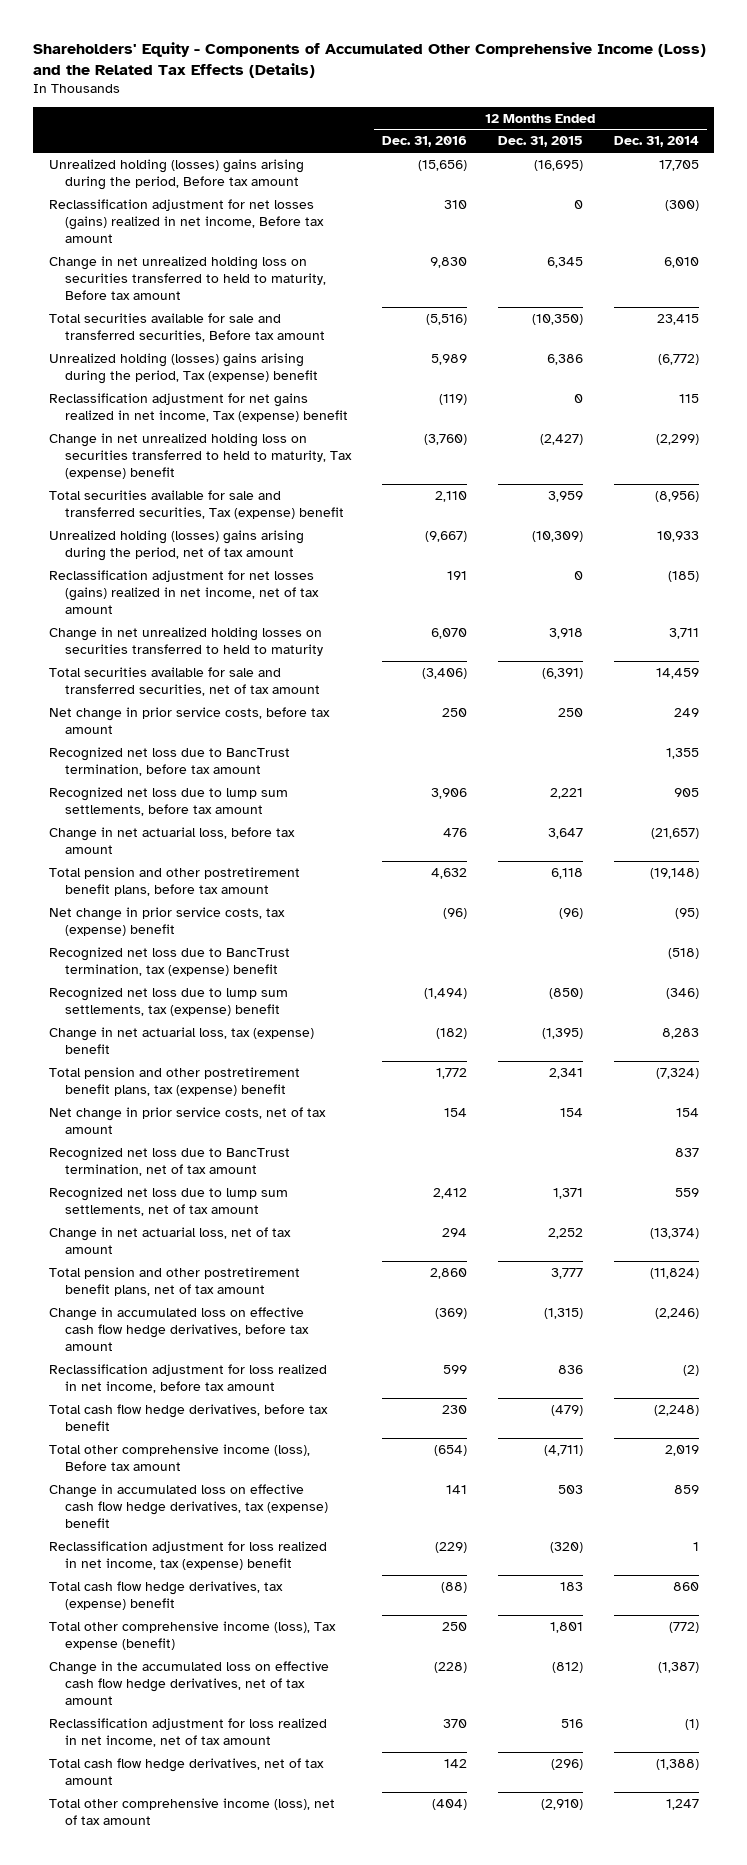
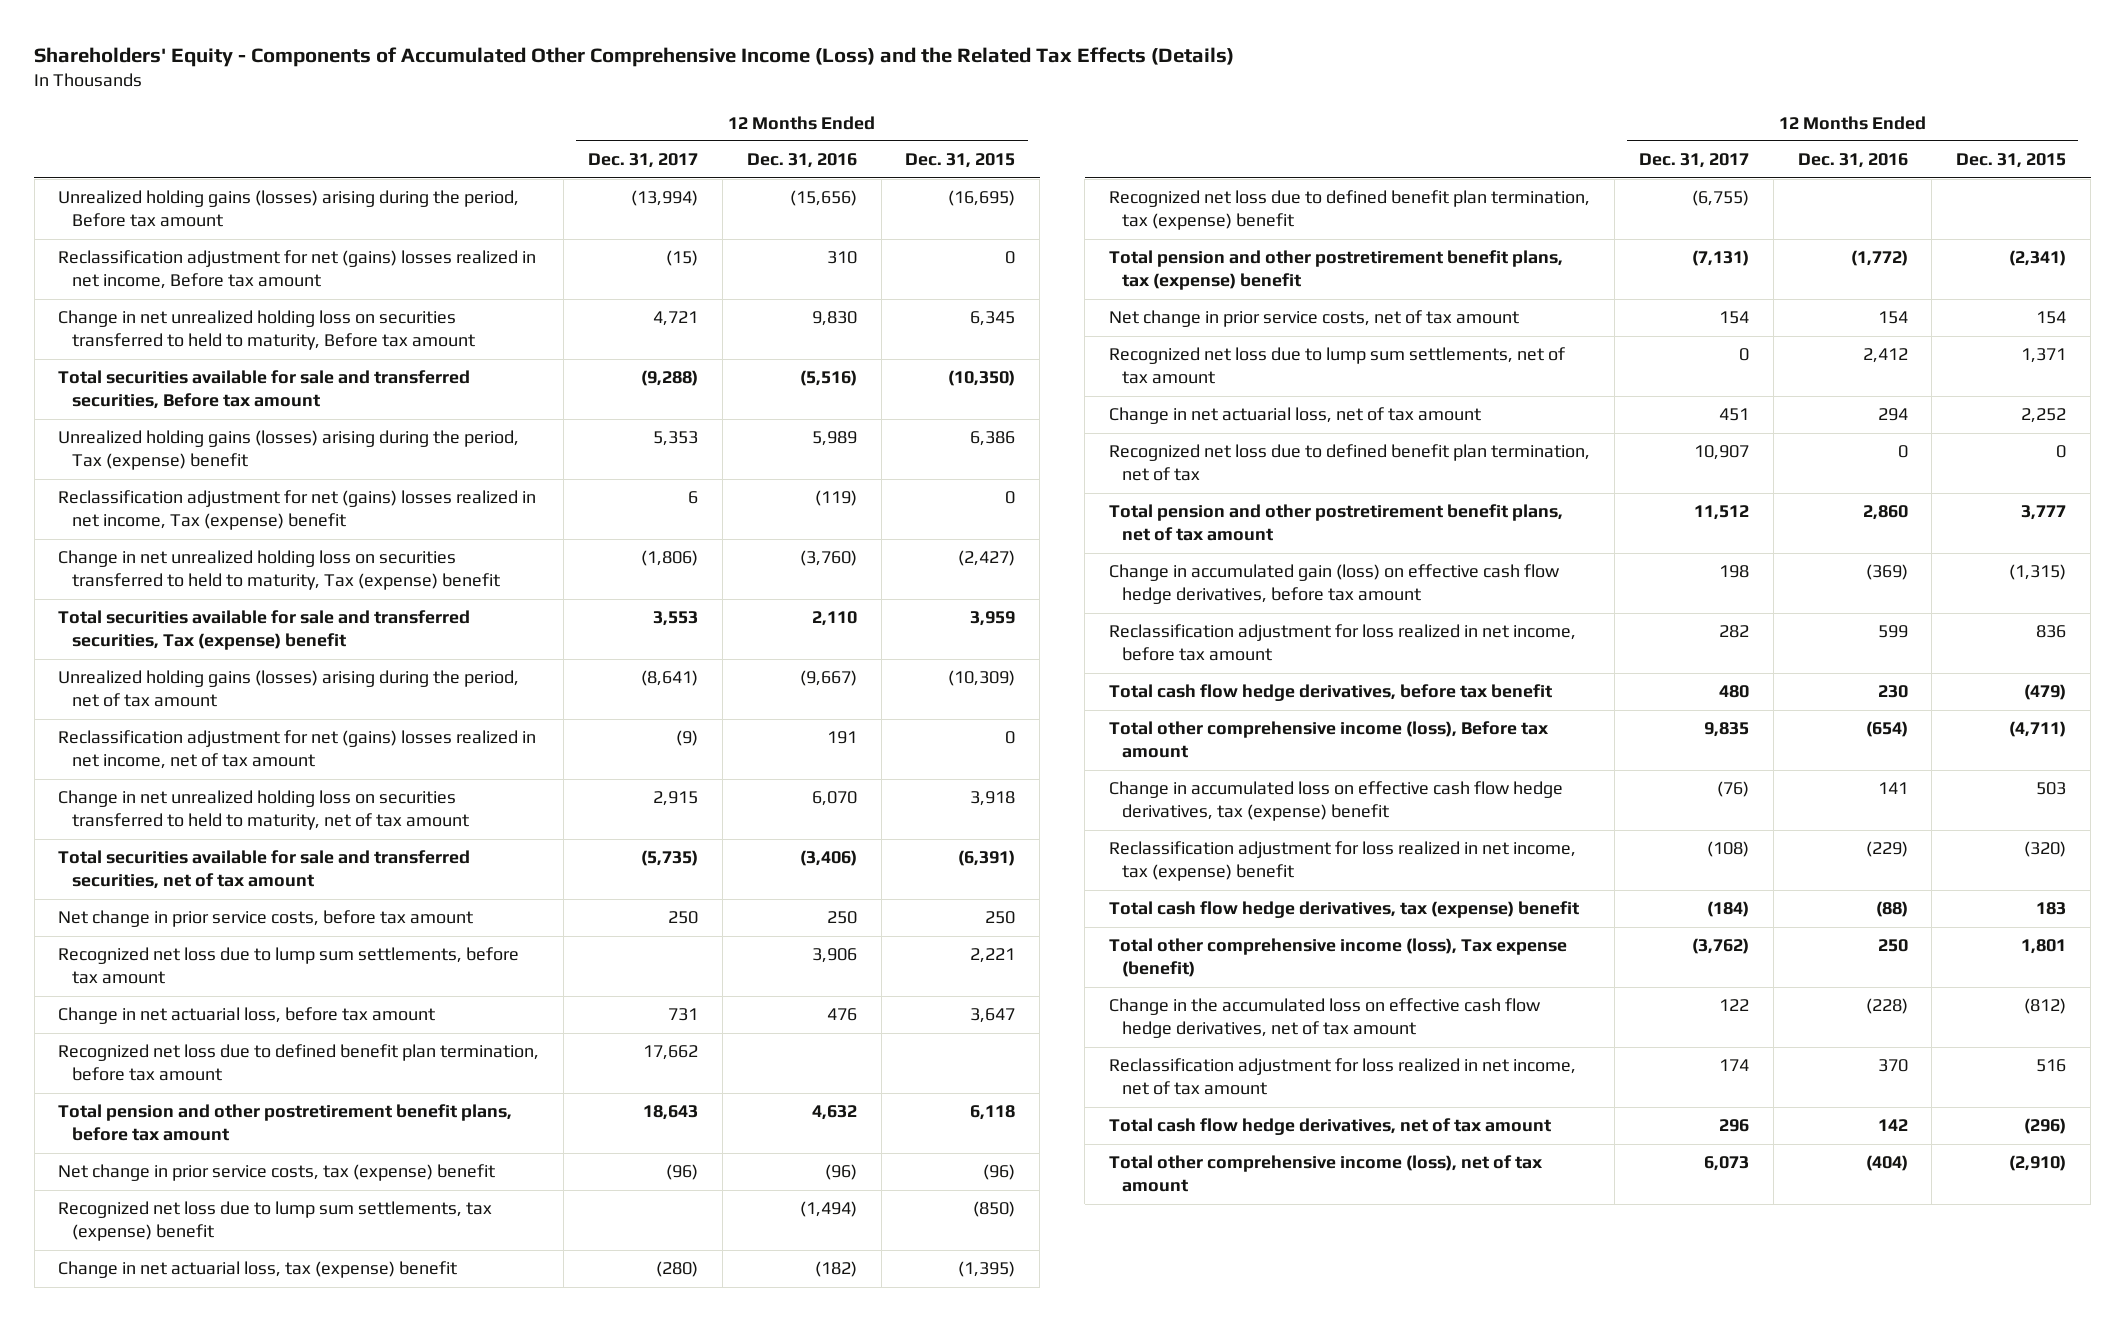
- | 12 Months Ended Dec. 31, 2016 | 12 Months Ended Dec. 31, 2015 | 12 Months Ended Dec. 31, 2014
+ | 12 Months Ended Dec. 31, 2017 | 12 Months Ended Dec. 31, 2016 | 12 Months Ended Dec. 31, 2015
- Unrealized holding (losses) gains arising during the period, Before tax amount | (15,656) | (16,695) | 17,705
- Reclassification adjustment for net losses (gains) realized in net income, Before tax amount | 310 | 0 | (300)
+ Unrealized holding gains (losses) arising during the period, Before tax amount | (13,994) | (15,656) | (16,695)
+ Reclassification adjustment for net (gains) losses realized in net income, Before tax amount | (15) | 310 | 0
- Unrealized holding (losses) gains arising during the period, Tax (expense) benefit | 5,989 | 6,386 | (6,772)
- Reclassification adjustment for net gains realized in net income, Tax (expense) benefit | (119) | 0 | 115
+ Unrealized holding gains (losses) arising during the period, Tax (expense) benefit | 5,353 | 5,989 | 6,386
+ Reclassification adjustment for net (gains) losses realized in net income, Tax (expense) benefit | 6 | (119) | 0
- Unrealized holding (losses) gains arising during the period, net of tax amount | (9,667) | (10,309) | 10,933
- Reclassification adjustment for net losses (gains) realized in net income, net of tax amount | 191 | 0 | (185)
- Change in net unrealized holding losses on securities transferred to held to maturity | 6,070 | 3,918 | 3,711
+ Unrealized holding gains (losses) arising during the period, net of tax amount | (8,641) | (9,667) | (10,309)
+ Reclassification adjustment for net (gains) losses realized in net income, net of tax amount | (9) | 191 | 0
+ Change in net unrealized holding loss on securities transferred to held to maturity, net of tax amount | 2,915 | 6,070 | 3,918
- Recognized net loss due to BancTrust termination, before tax amount | | | 1,355
+ Recognized net loss due to defined benefit plan termination, before tax amount | 17,662 | |
- Recognized net loss due to BancTrust termination, tax (expense) benefit | | | (518)
- Total pension and other postretirement benefit plans, tax (expense) benefit | 1,772 | 2,341 | (7,324)
+ Recognized net loss due to defined benefit plan termination, tax (expense) benefit | (6,755) | |
+ Total pension and other postretirement benefit plans, tax (expense) benefit | (7,131) | (1,772) | (2,341)
- Recognized net loss due to BancTrust termination, net of tax amount | | | 837
+ Recognized net loss due to defined benefit plan termination, net of tax | 10,907 | 0 | 0
- Change in accumulated loss on effective cash flow hedge derivatives, before tax amount | (369) | (1,315) | (2,246)
+ Change in accumulated gain (loss) on effective cash flow hedge derivatives, before tax amount | 198 | (369) | (1,315)

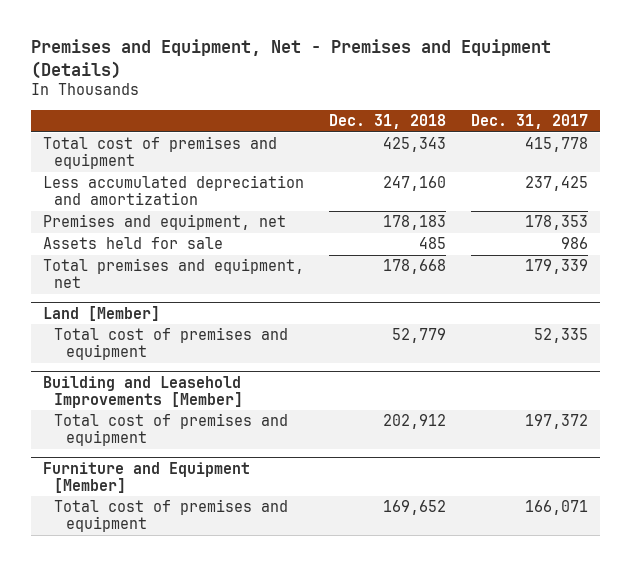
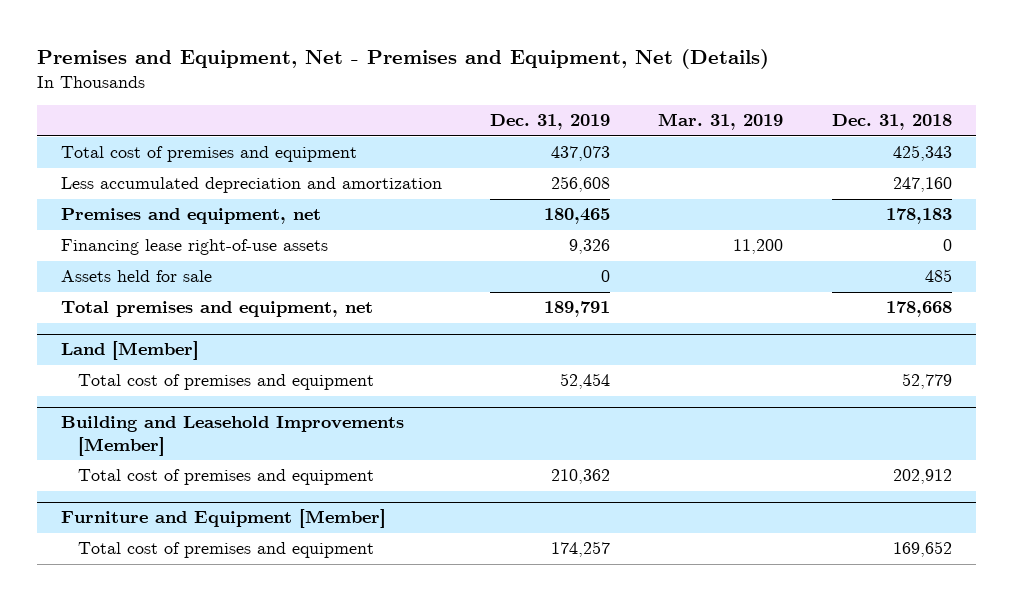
- Premises and Equipment, Net - Premises and Equipment (Details)
+ Premises and Equipment, Net - Premises and Equipment, Net (Details)
- | Dec. 31, 2018 | Dec. 31, 2017
+ | Dec. 31, 2019 | Mar. 31, 2019 | Dec. 31, 2018
+ Financing lease right-of-use assets | 9,326 | 11,200 | 0

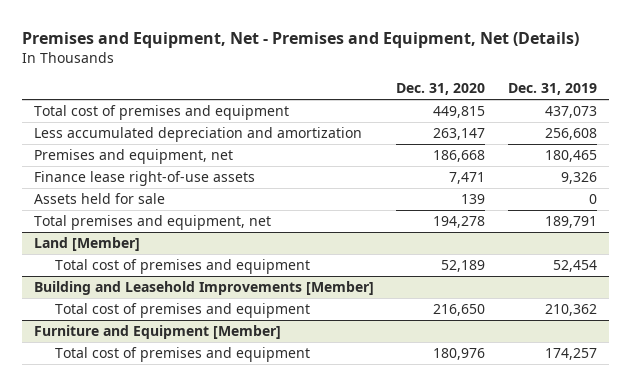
- | Dec. 31, 2019 | Mar. 31, 2019 | Dec. 31, 2018
+ | Dec. 31, 2020 | Dec. 31, 2019
- Financing lease right-of-use assets | 9,326 | 11,200 | 0
+ Finance lease right-of-use assets | 7,471 | 9,326

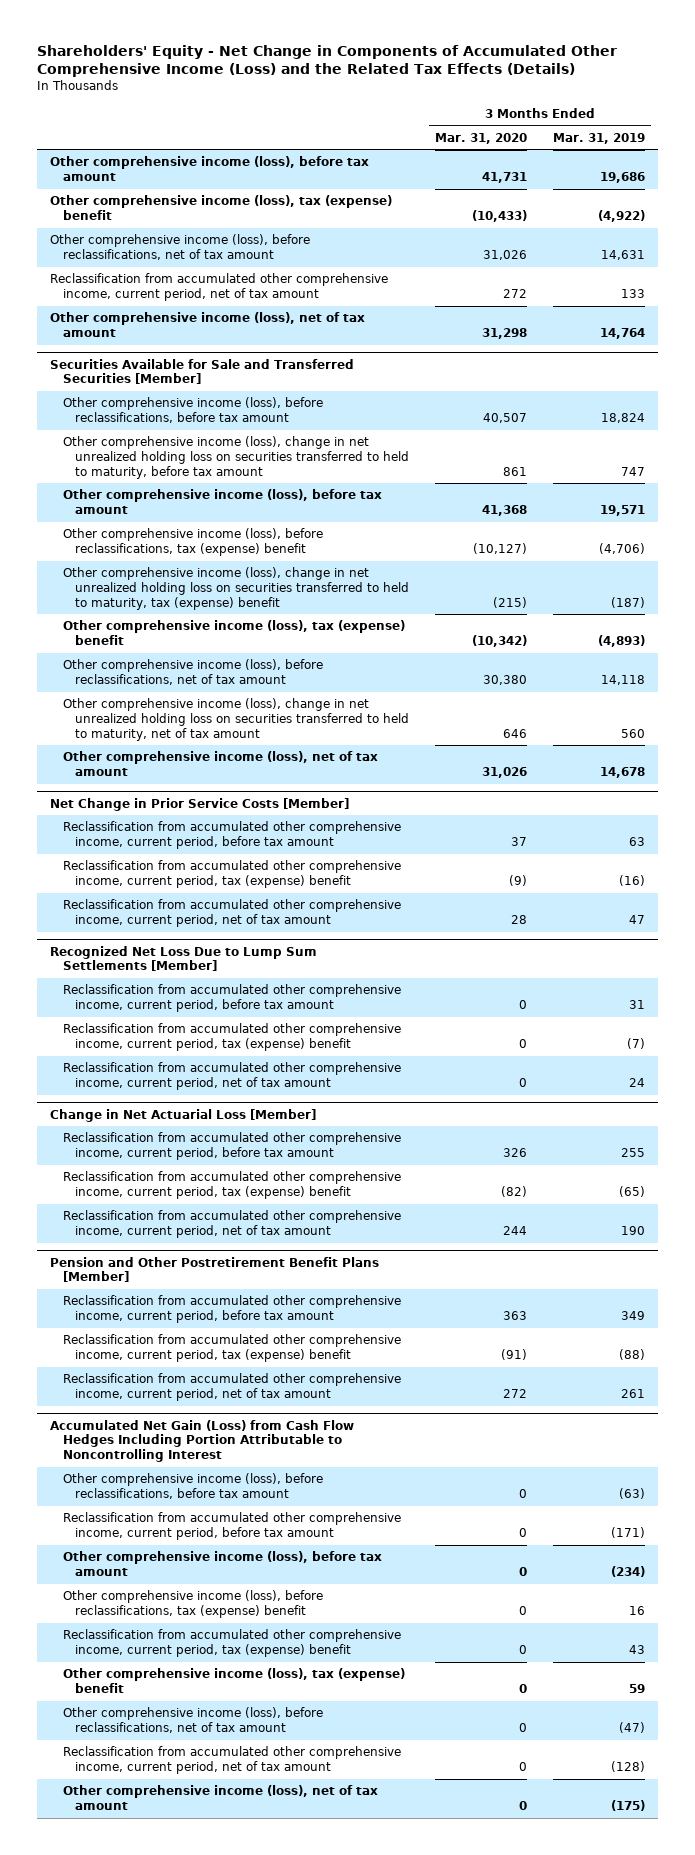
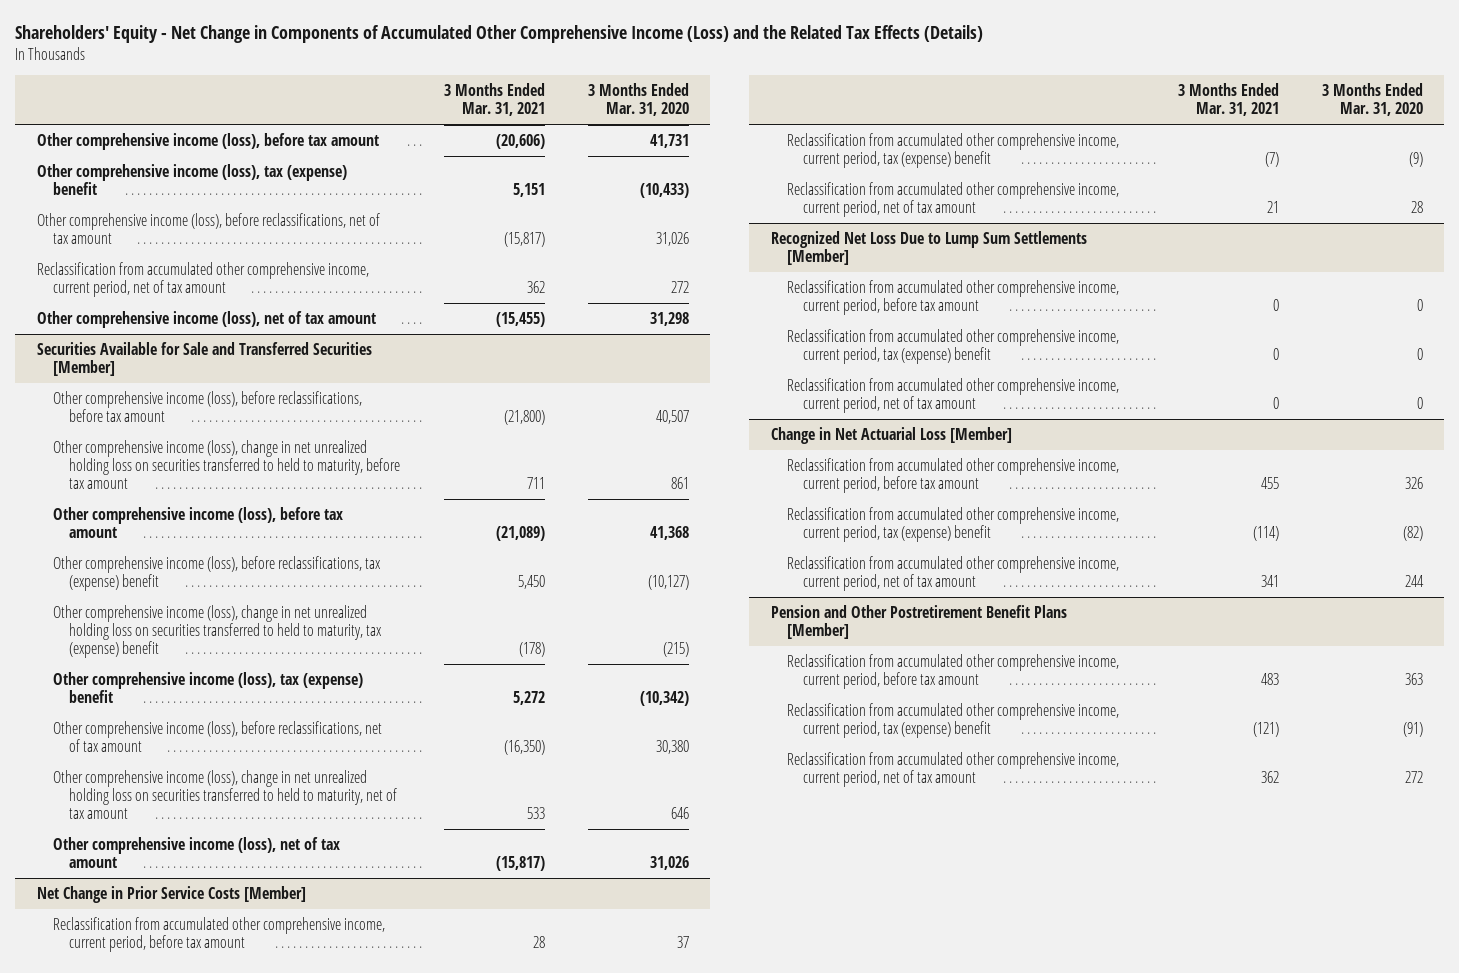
- | 3 Months Ended Mar. 31, 2020 | 3 Months Ended Mar. 31, 2019
+ | 3 Months Ended Mar. 31, 2021 | 3 Months Ended Mar. 31, 2020
- Accumulated Net Gain (Loss) from Cash Flow Hedges Including Portion Attributable to Noncontrolling Interest
- Other comprehensive income (loss), before reclassifications, before tax amount | 0 | (63)
- Reclassification from accumulated other comprehensive income, current period, before tax amount | 0 | (171)
- Other comprehensive income (loss), before tax amount | 0 | (234)
- Other comprehensive income (loss), before reclassifications, tax (expense) benefit | 0 | 16
- Reclassification from accumulated other comprehensive income, current period, tax (expense) benefit | 0 | 43
- Other comprehensive income (loss), tax (expense) benefit | 0 | 59
- Other comprehensive income (loss), before reclassifications, net of tax amount | 0 | (47)
- Reclassification from accumulated other comprehensive income, current period, net of tax amount | 0 | (128)
- Other comprehensive income (loss), net of tax amount | 0 | (175)

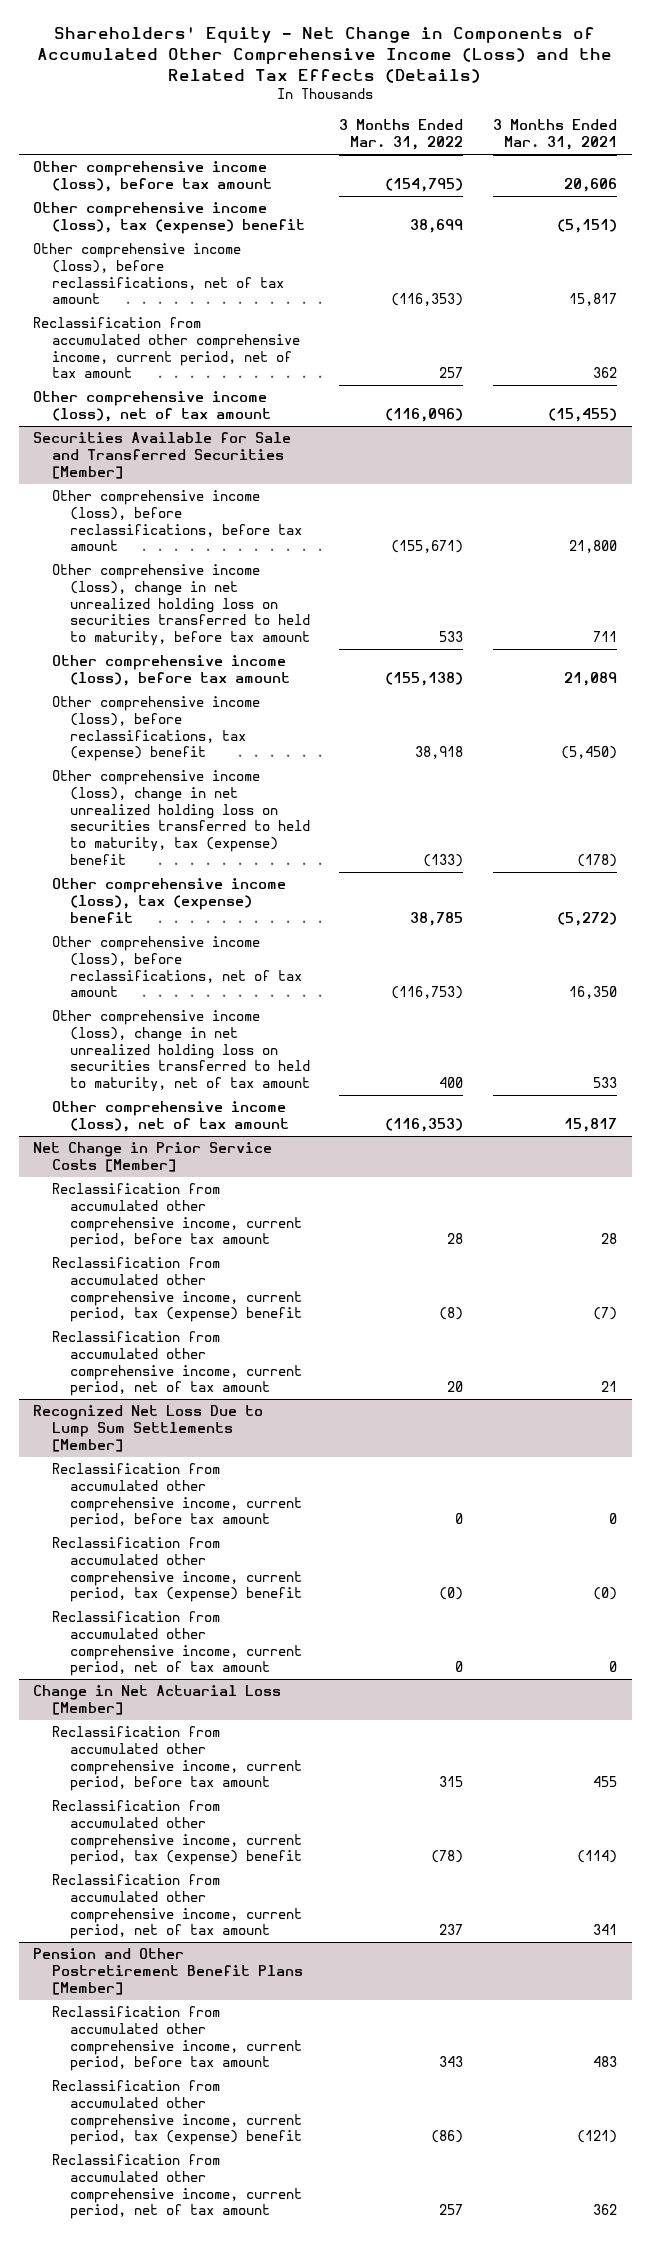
- | 3 Months Ended Mar. 31, 2021 | 3 Months Ended Mar. 31, 2020
+ | 3 Months Ended Mar. 31, 2022 | 3 Months Ended Mar. 31, 2021
- Other comprehensive income (loss), before tax amount | (20,606) | 41,731
- Other comprehensive income (loss), tax (expense) benefit | 5,151 | (10,433)
- Other comprehensive income (loss), before reclassifications, net of tax amount | (15,817) | 31,026
+ Other comprehensive income (loss), before tax amount | (154,795) | 20,606
+ Other comprehensive income (loss), tax (expense) benefit | 38,699 | (5,151)
+ Other comprehensive income (loss), before reclassifications, net of tax amount | (116,353) | 15,817
@ Securities Available for Sale and Transferred Securities [Member]
- Other comprehensive income (loss), before reclassifications, before tax amount | (21,800) | 40,507
+ Other comprehensive income (loss), before reclassifications, before tax amount | (155,671) | 21,800
- Other comprehensive income (loss), before tax amount | (21,089) | 41,368
- Other comprehensive income (loss), before reclassifications, tax (expense) benefit | 5,450 | (10,127)
+ Other comprehensive income (loss), before tax amount | (155,138) | 21,089
+ Other comprehensive income (loss), before reclassifications, tax (expense) benefit | 38,918 | (5,450)
- Other comprehensive income (loss), tax (expense) benefit | 5,272 | (10,342)
- Other comprehensive income (loss), before reclassifications, net of tax amount | (16,350) | 30,380
+ Other comprehensive income (loss), tax (expense) benefit | 38,785 | (5,272)
+ Other comprehensive income (loss), before reclassifications, net of tax amount | (116,753) | 16,350
- Other comprehensive income (loss), net of tax amount | (15,817) | 31,026
+ Other comprehensive income (loss), net of tax amount | (116,353) | 15,817
@ Recognized Net Loss Due to Lump Sum Settlements [Member]
- Reclassification from accumulated other comprehensive income, current period, tax (expense) benefit | 0 | 0
+ Reclassification from accumulated other comprehensive income, current period, tax (expense) benefit | (0) | (0)

